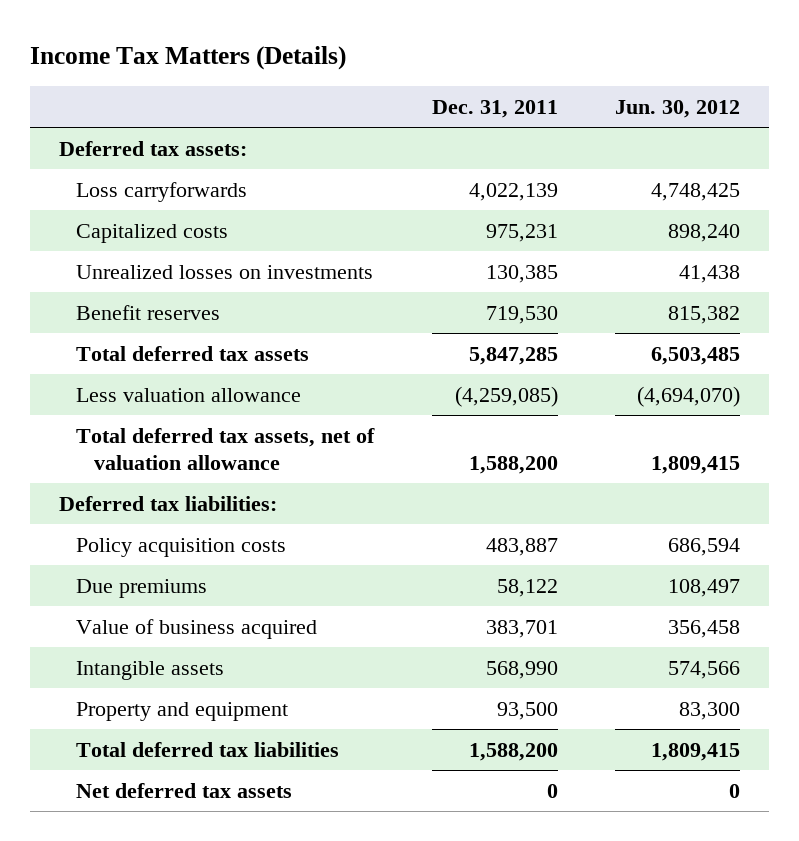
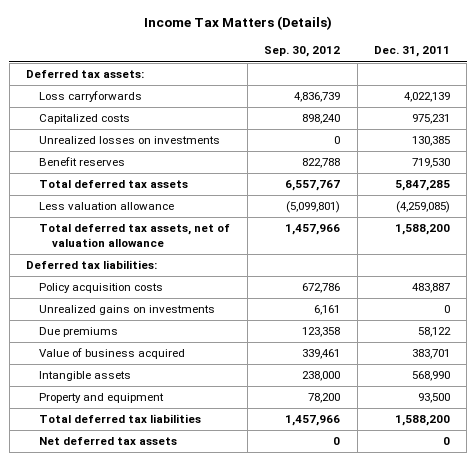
- | Dec. 31, 2011 | Jun. 30, 2012
+ | Sep. 30, 2012 | Dec. 31, 2011
+ Unrealized gains on investments | 6,161 | 0

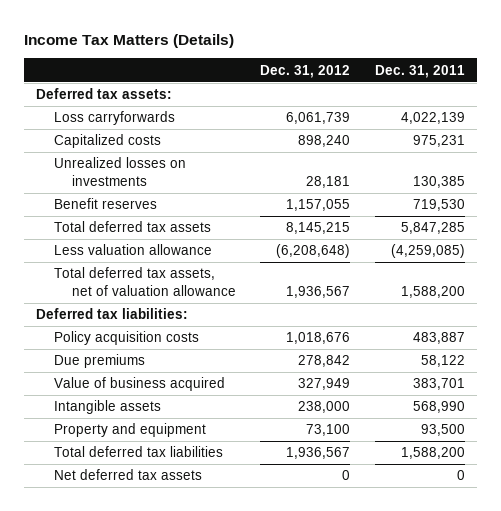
- | Sep. 30, 2012 | Dec. 31, 2011
+ | Dec. 31, 2012 | Dec. 31, 2011
- Unrealized gains on investments | 6,161 | 0

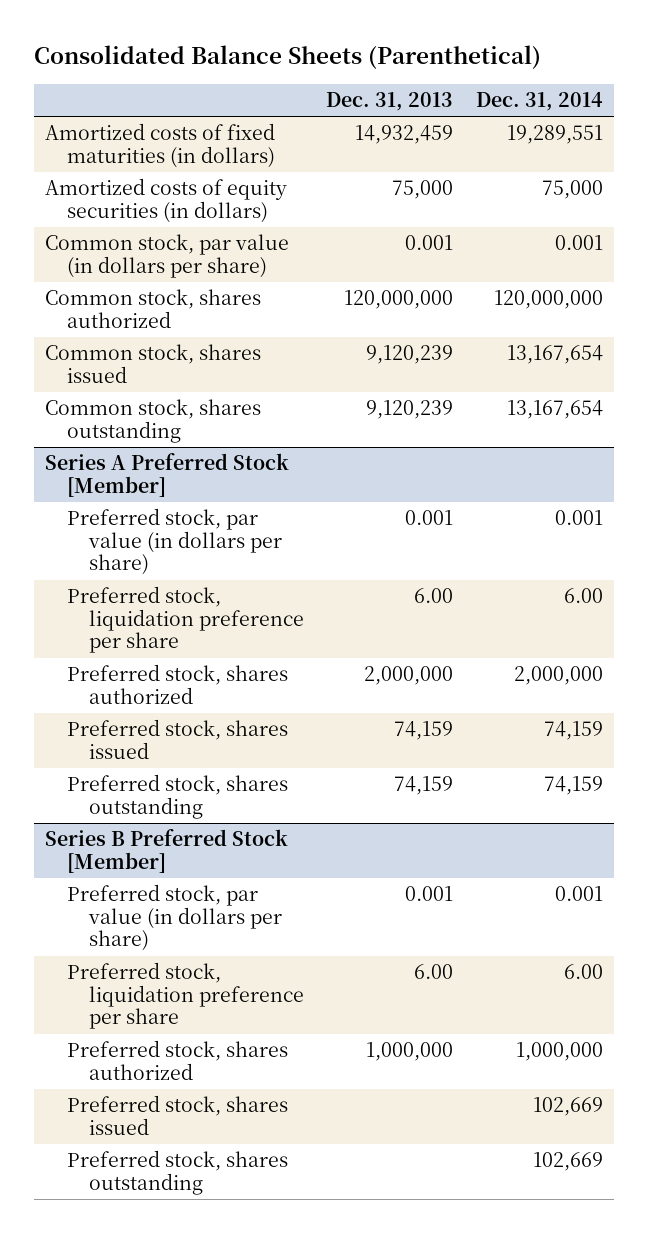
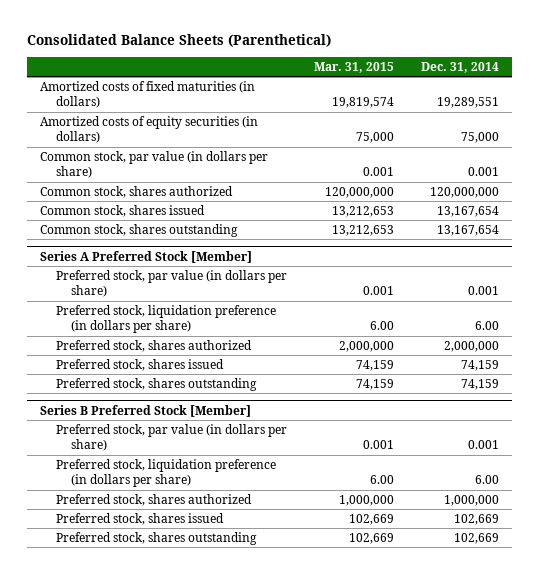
- | Dec. 31, 2013 | Dec. 31, 2014
+ | Mar. 31, 2015 | Dec. 31, 2014
@ Series A Preferred Stock [Member]
- Preferred stock, liquidation preference per share | 6.00 | 6.00
+ Preferred stock, liquidation preference (in dollars per share) | 6.00 | 6.00
@ Series B Preferred Stock [Member]
- Preferred stock, liquidation preference per share | 6.00 | 6.00
+ Preferred stock, liquidation preference (in dollars per share) | 6.00 | 6.00

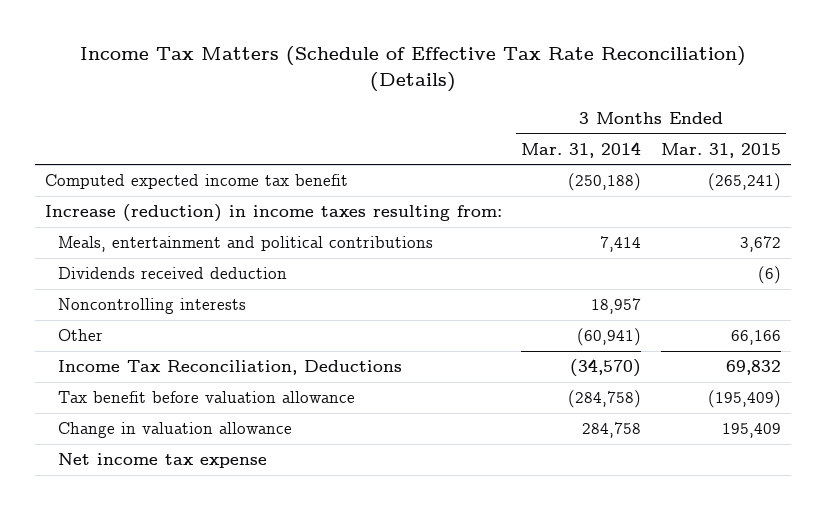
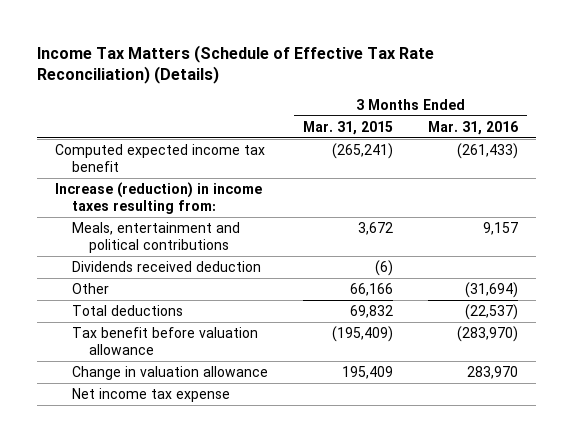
- | 3 Months Ended Mar. 31, 2014 | 3 Months Ended Mar. 31, 2015
+ | 3 Months Ended Mar. 31, 2015 | 3 Months Ended Mar. 31, 2016
- Noncontrolling interests | 18,957 |
- Income Tax Reconciliation, Deductions | (34,570) | 69,832
+ Total deductions | 69,832 | (22,537)

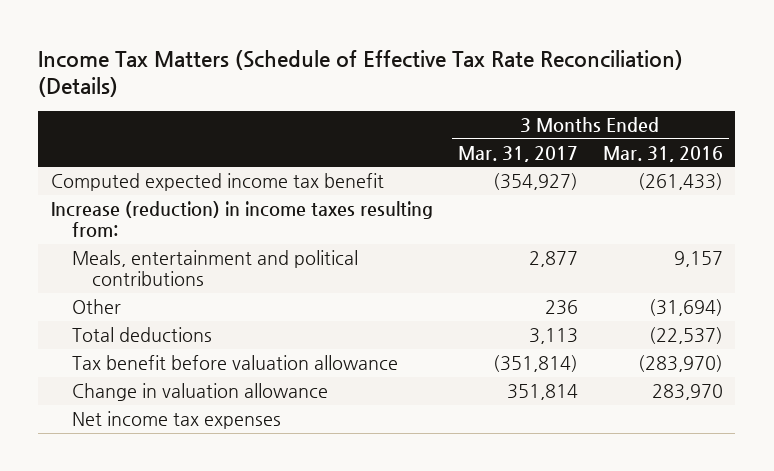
- | 3 Months Ended Mar. 31, 2015 | 3 Months Ended Mar. 31, 2016
+ | 3 Months Ended Mar. 31, 2017 | 3 Months Ended Mar. 31, 2016
- Dividends received deduction | (6) |
- Net income tax expense
+ Net income tax expenses

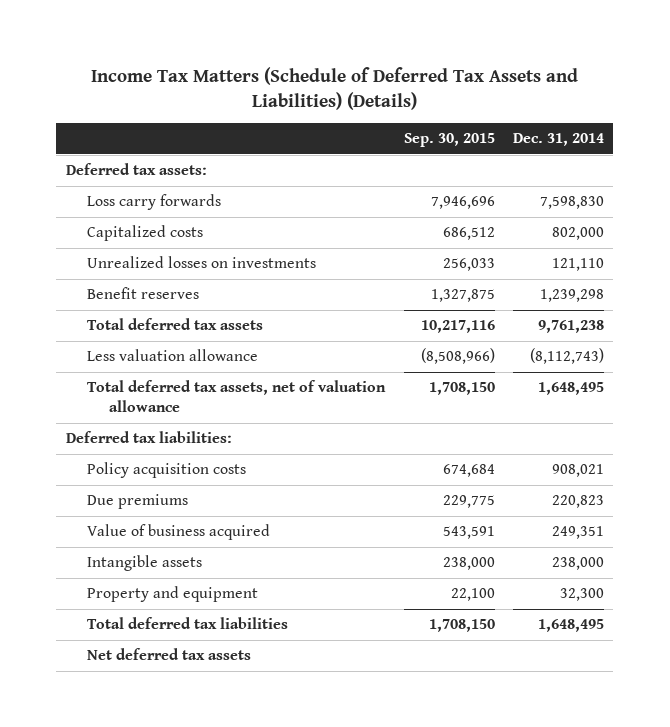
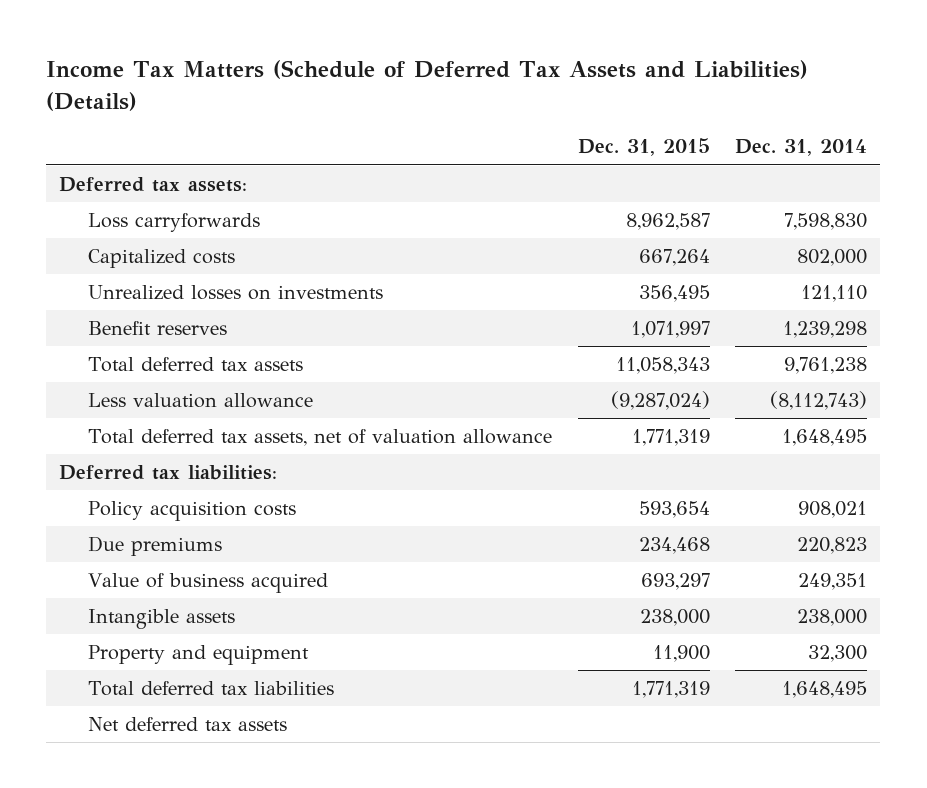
- | Sep. 30, 2015 | Dec. 31, 2014
+ | Dec. 31, 2015 | Dec. 31, 2014
- Loss carry forwards | 7,946,696 | 7,598,830
+ Loss carryforwards | 8,962,587 | 7,598,830

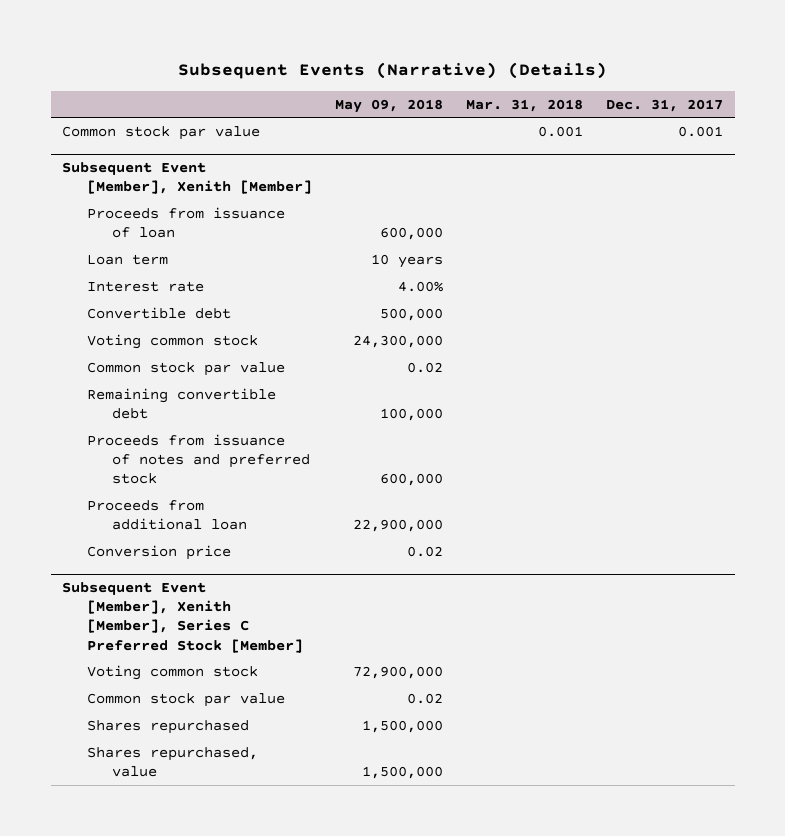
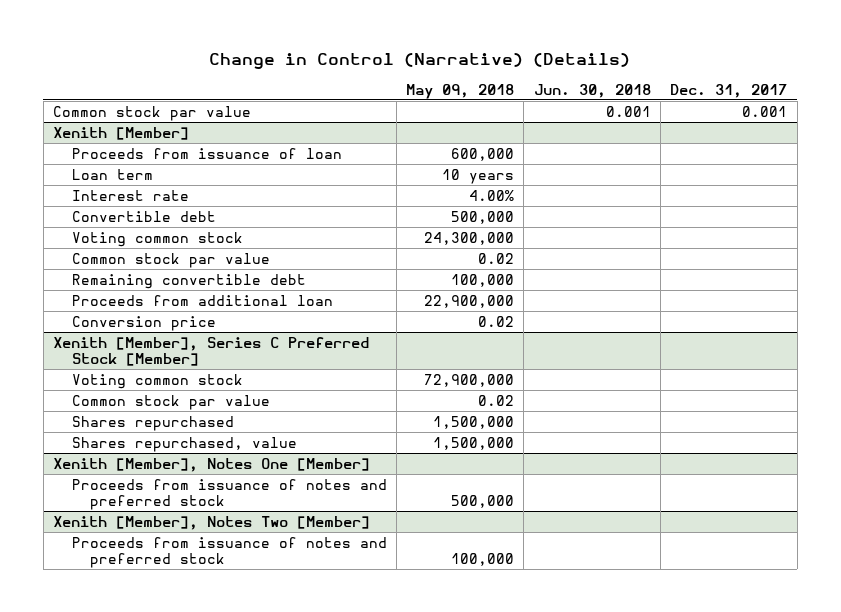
- Subsequent Events (Narrative) (Details)
+ Change in Control (Narrative) (Details)
- | May 09, 2018 | Mar. 31, 2018 | Dec. 31, 2017
+ | May 09, 2018 | Jun. 30, 2018 | Dec. 31, 2017
- Subsequent Event [Member], Xenith [Member]
+ Xenith [Member]
- Proceeds from issuance of notes and preferred stock | 600,000 | |
- Subsequent Event [Member], Xenith [Member], Series C Preferred Stock [Member]
+ Xenith [Member], Series C Preferred Stock [Member]
+ Xenith [Member], Notes One [Member]
+ Proceeds from issuance of notes and preferred stock | 500,000 | |
+ Xenith [Member], Notes Two [Member]
+ Proceeds from issuance of notes and preferred stock | 100,000 | |

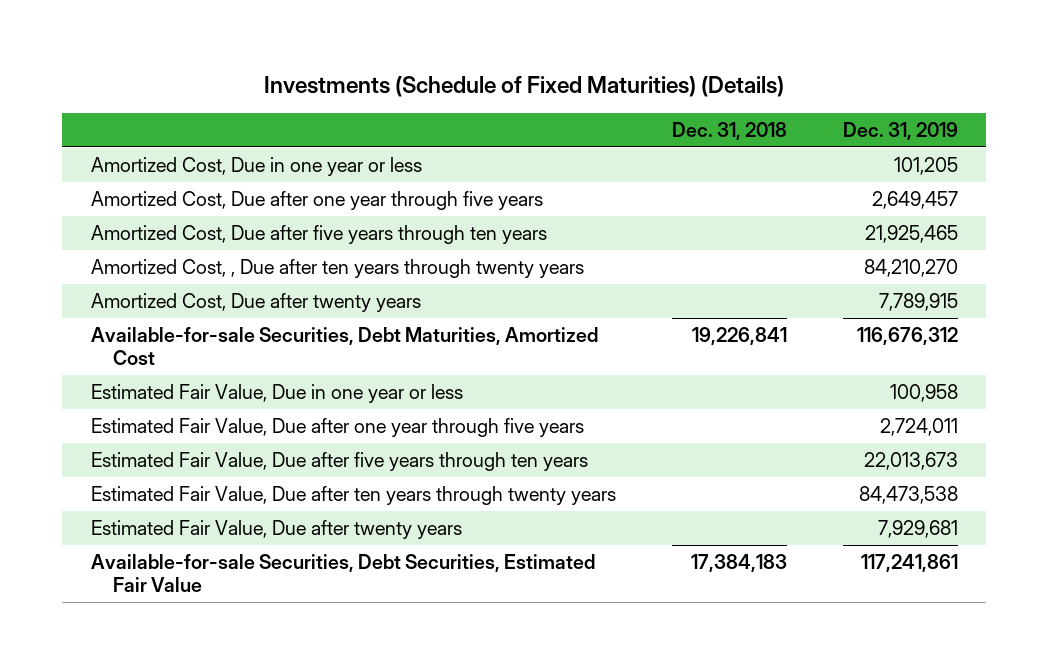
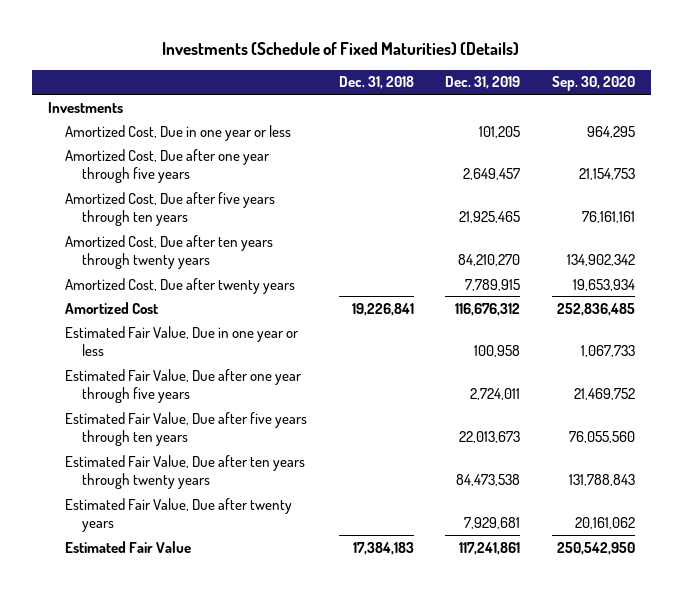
- | Dec. 31, 2018 | Dec. 31, 2019
+ | Dec. 31, 2018 | Dec. 31, 2019 | Sep. 30, 2020
+ Investments
- Amortized Cost, , Due after ten years through twenty years | | 84,210,270
+ Amortized Cost, Due after ten years through twenty years | | 84,210,270 | 134,902,342
- Available-for-sale Securities, Debt Maturities, Amortized Cost | 19,226,841 | 116,676,312
+ Amortized Cost | 19,226,841 | 116,676,312 | 252,836,485
- Available-for-sale Securities, Debt Securities, Estimated Fair Value | 17,384,183 | 117,241,861
+ Estimated Fair Value | 17,384,183 | 117,241,861 | 250,542,950

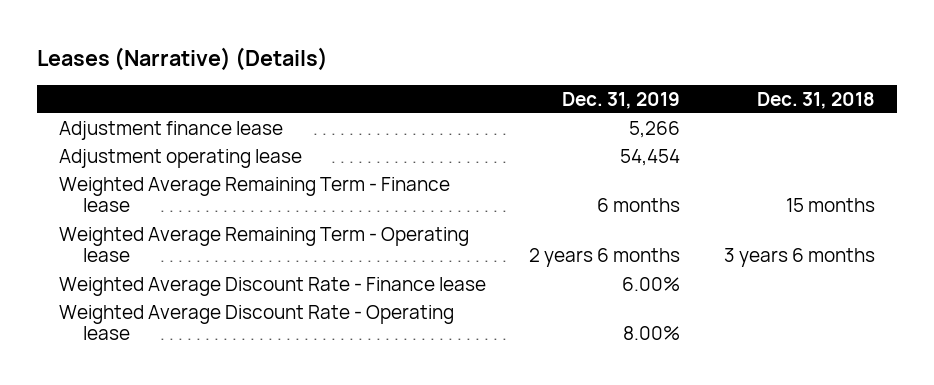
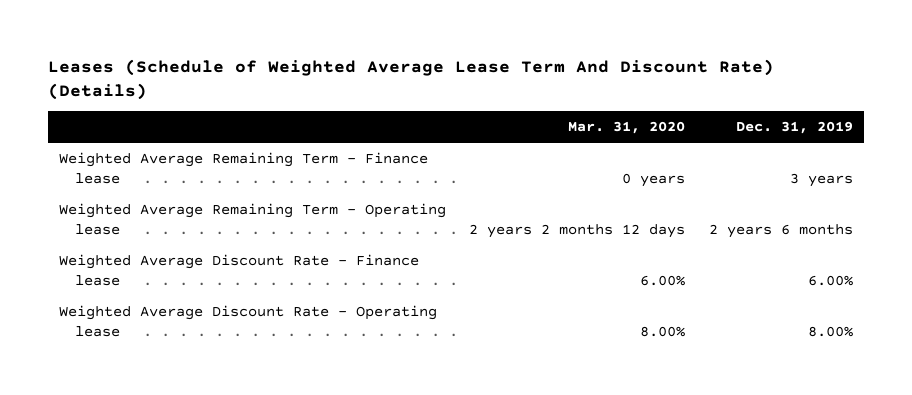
- Leases (Narrative) (Details)
+ Leases (Schedule of Weighted Average Lease Term And Discount Rate) (Details)
- | Dec. 31, 2019 | Dec. 31, 2018
+ | Mar. 31, 2020 | Dec. 31, 2019
- Adjustment finance lease | 5,266 |
- Adjustment operating lease | 54,454 |
- Weighted Average Remaining Term - Finance lease | 6 months | 15 months
+ Weighted Average Remaining Term - Finance lease | 0 years | 3 years

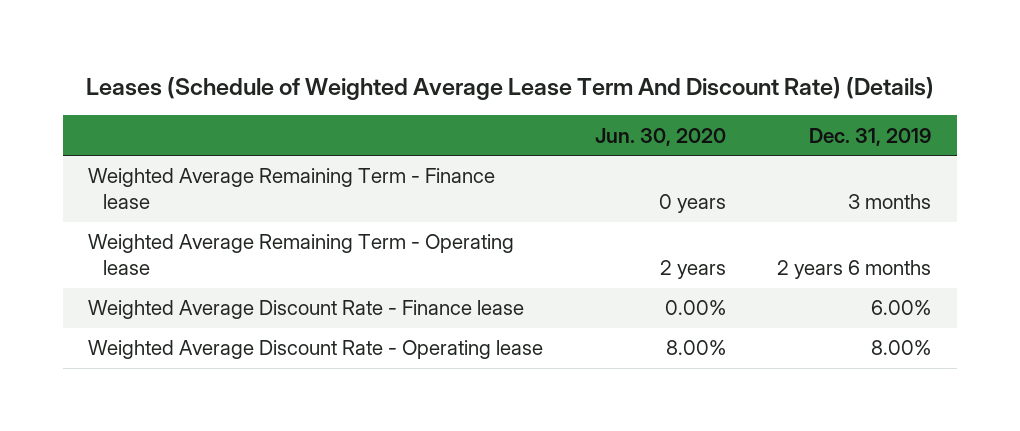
- | Mar. 31, 2020 | Dec. 31, 2019
+ | Jun. 30, 2020 | Dec. 31, 2019
- Weighted Average Remaining Term - Finance lease | 0 years | 3 years
+ Weighted Average Remaining Term - Finance lease | 0 years | 3 months

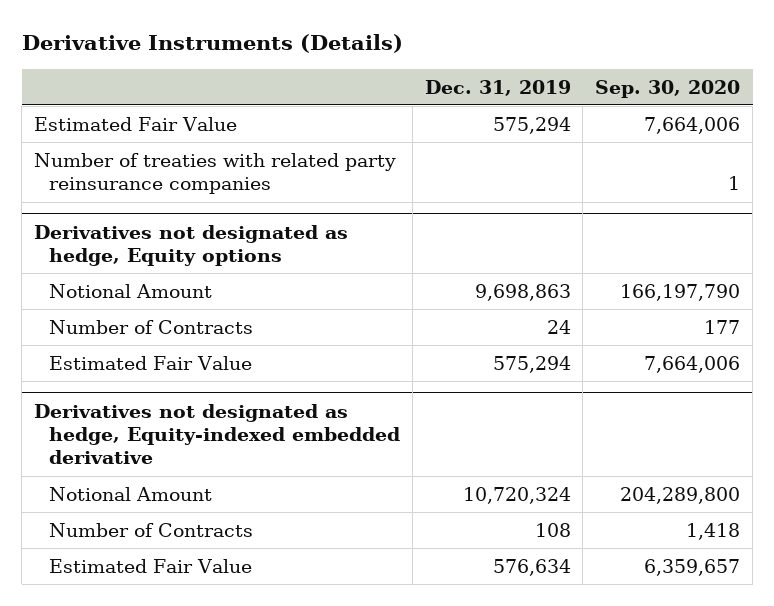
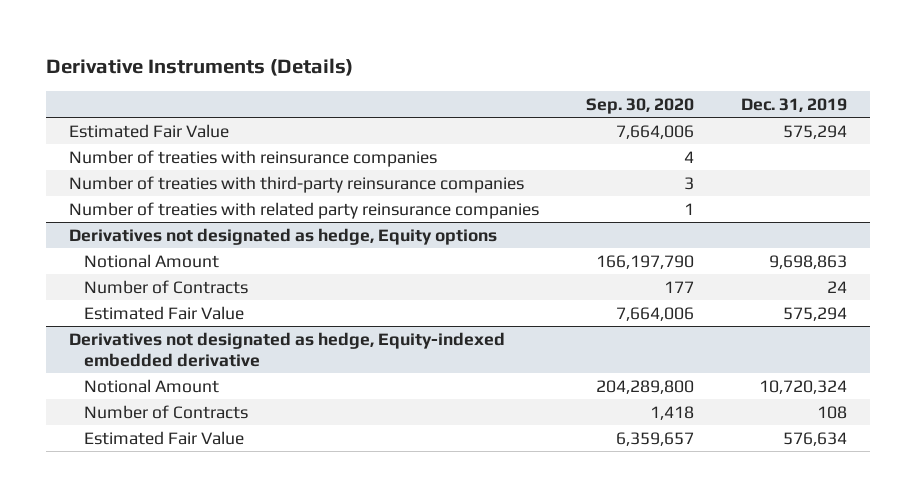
- | Dec. 31, 2019 | Sep. 30, 2020
+ | Sep. 30, 2020 | Dec. 31, 2019
+ Number of treaties with reinsurance companies | 4 |
+ Number of treaties with third-party reinsurance companies | 3 |

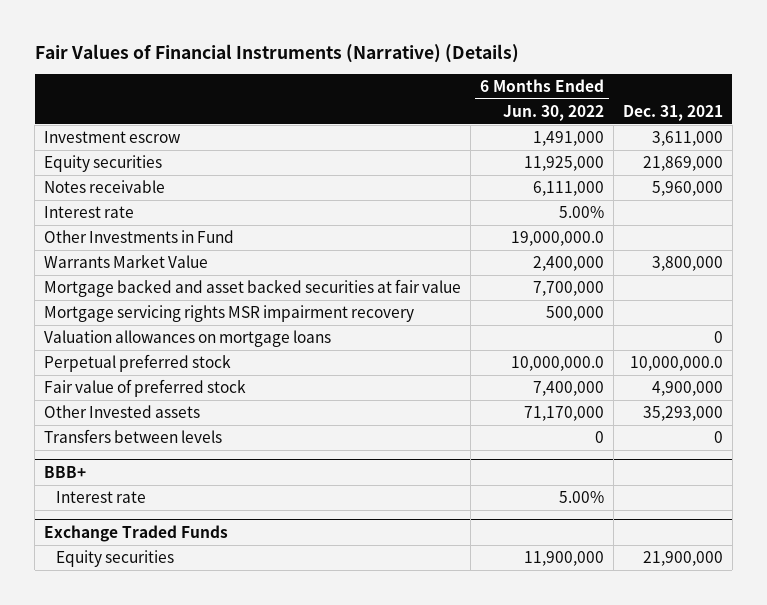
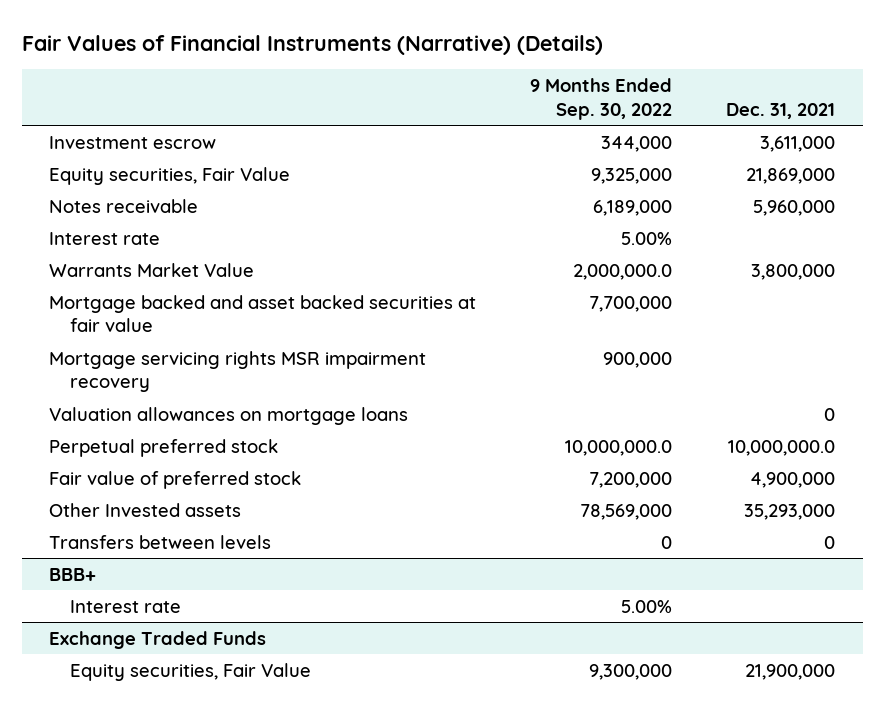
- | 6 Months Ended Jun. 30, 2022 | Dec. 31, 2021
+ | 9 Months Ended Sep. 30, 2022 | Dec. 31, 2021
- Equity securities | 11,925,000 | 21,869,000
+ Equity securities, Fair Value | 9,325,000 | 21,869,000
- Other Investments in Fund | 19,000,000.0 |
@ Exchange Traded Funds
- Equity securities | 11,900,000 | 21,900,000
+ Equity securities, Fair Value | 9,300,000 | 21,900,000

